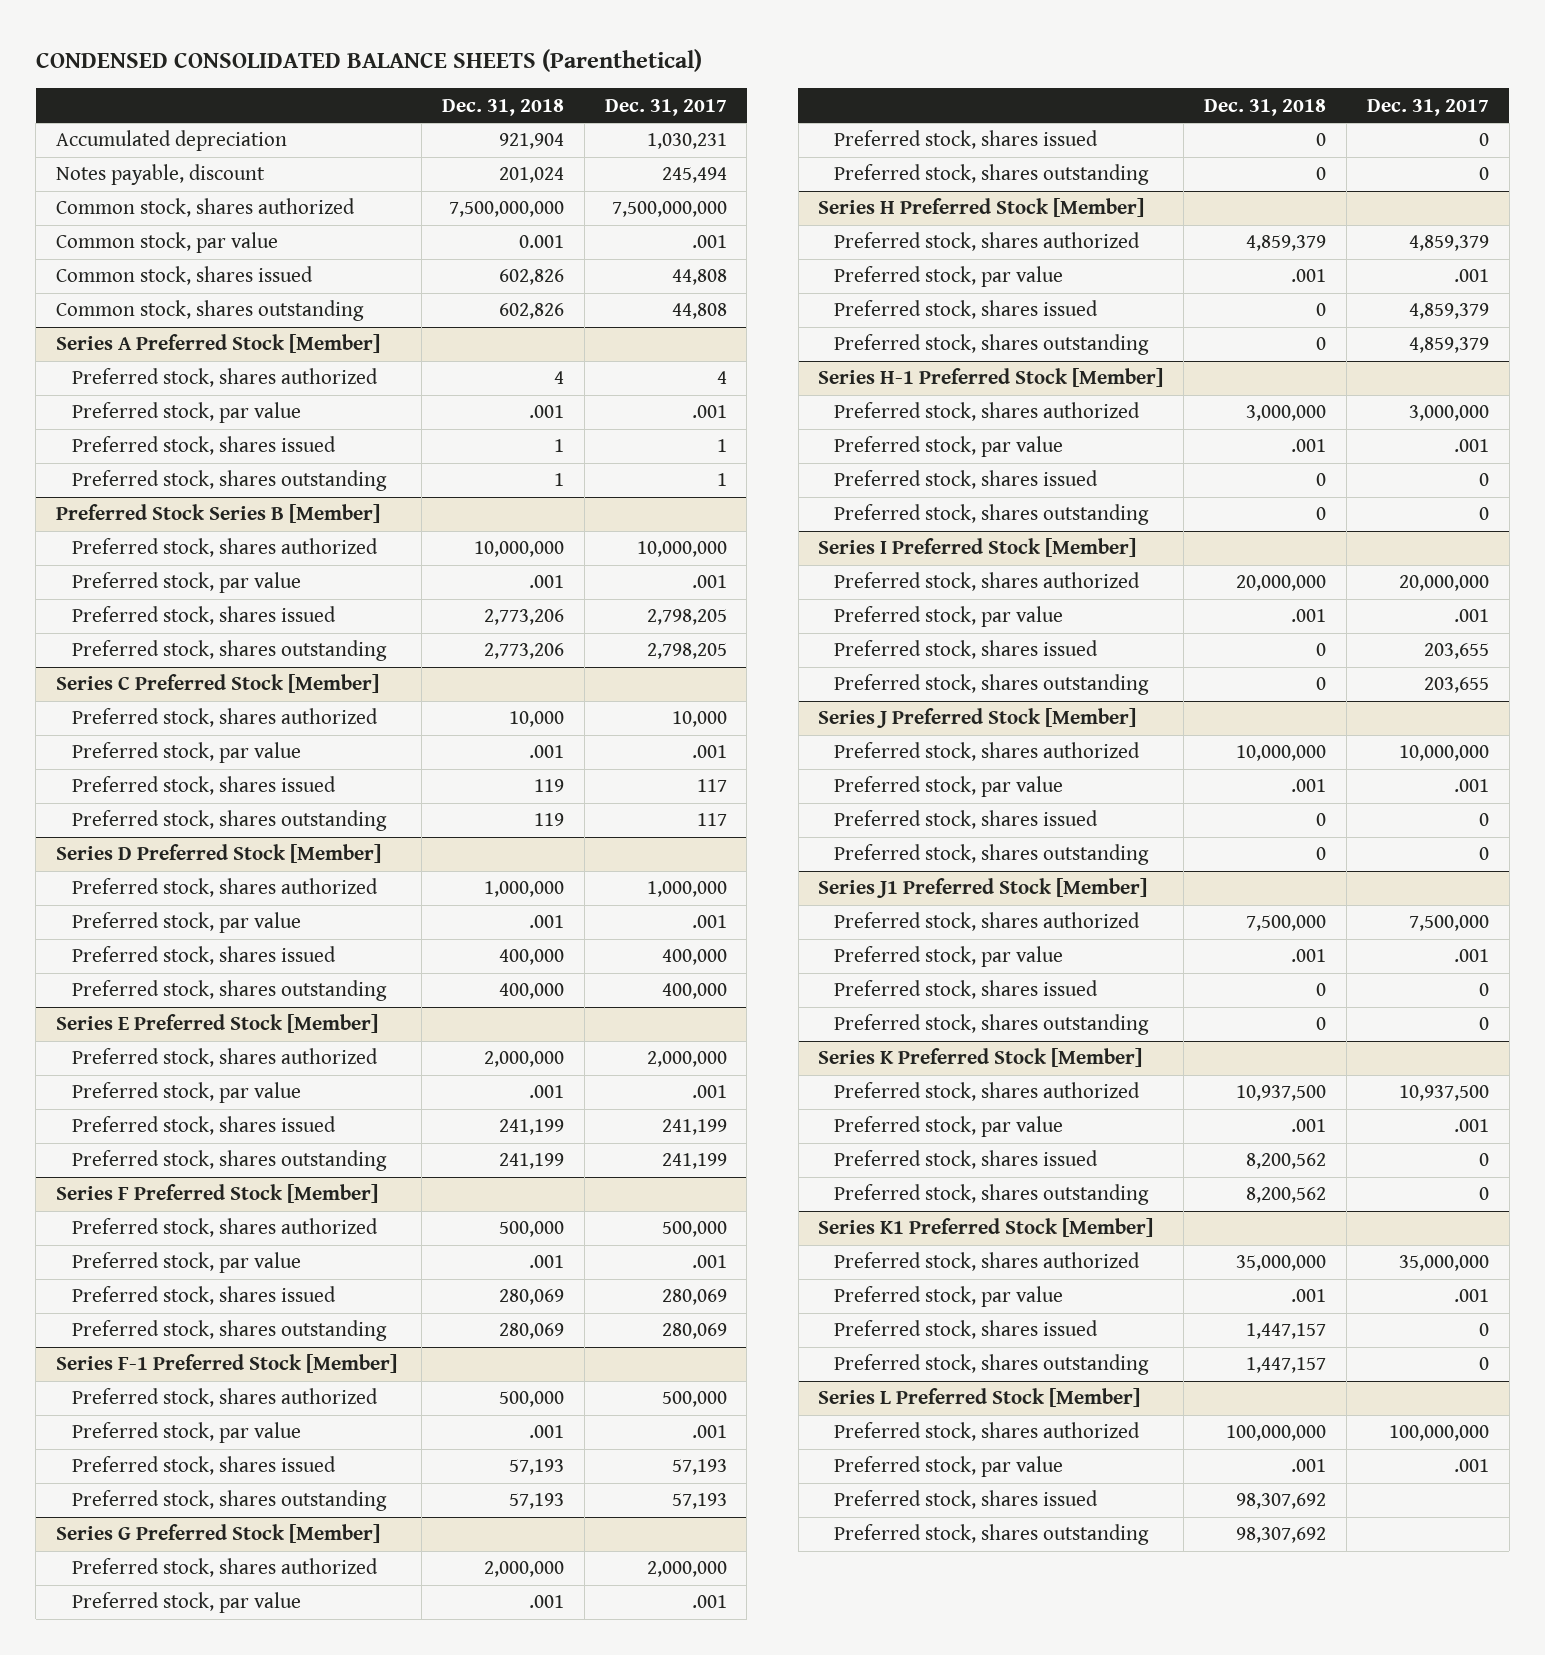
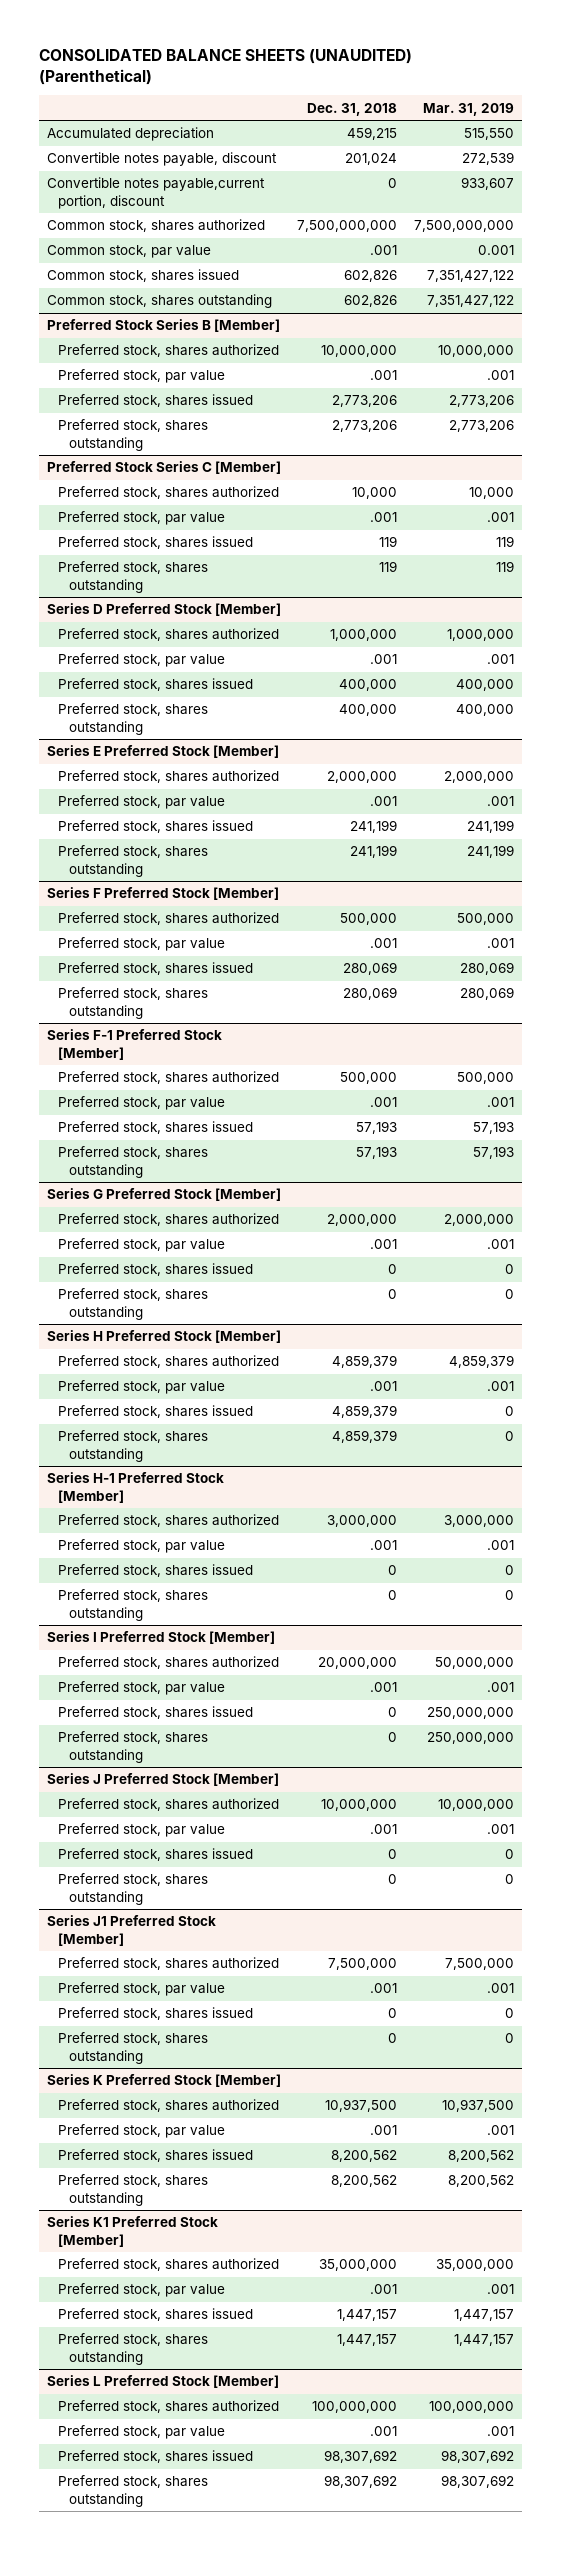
- CONDENSED CONSOLIDATED BALANCE SHEETS (Parenthetical)
+ CONSOLIDATED BALANCE SHEETS (UNAUDITED) (Parenthetical)
- | Dec. 31, 2018 | Dec. 31, 2017
+ | Dec. 31, 2018 | Mar. 31, 2019
- Accumulated depreciation | 921,904 | 1,030,231
- Notes payable, discount | 201,024 | 245,494
+ Accumulated depreciation | 459,215 | 515,550
+ Convertible notes payable, discount | 201,024 | 272,539
+ Convertible notes payable,current portion, discount | 0 | 933,607
- Common stock, par value | 0.001 | .001
+ Common stock, par value | .001 | 0.001
- Series A Preferred Stock [Member]
- Preferred stock, shares authorized | 4 | 4
- Preferred stock, par value | .001 | .001
- Preferred stock, shares issued | 1 | 1
- Preferred stock, shares outstanding | 1 | 1
- Series C Preferred Stock [Member]
+ Preferred Stock Series C [Member]
@ Series H Preferred Stock [Member]
- Preferred stock, shares issued | 0 | 4,859,379
- Preferred stock, shares outstanding | 0 | 4,859,379
+ Preferred stock, shares issued | 4,859,379 | 0
+ Preferred stock, shares outstanding | 4,859,379 | 0

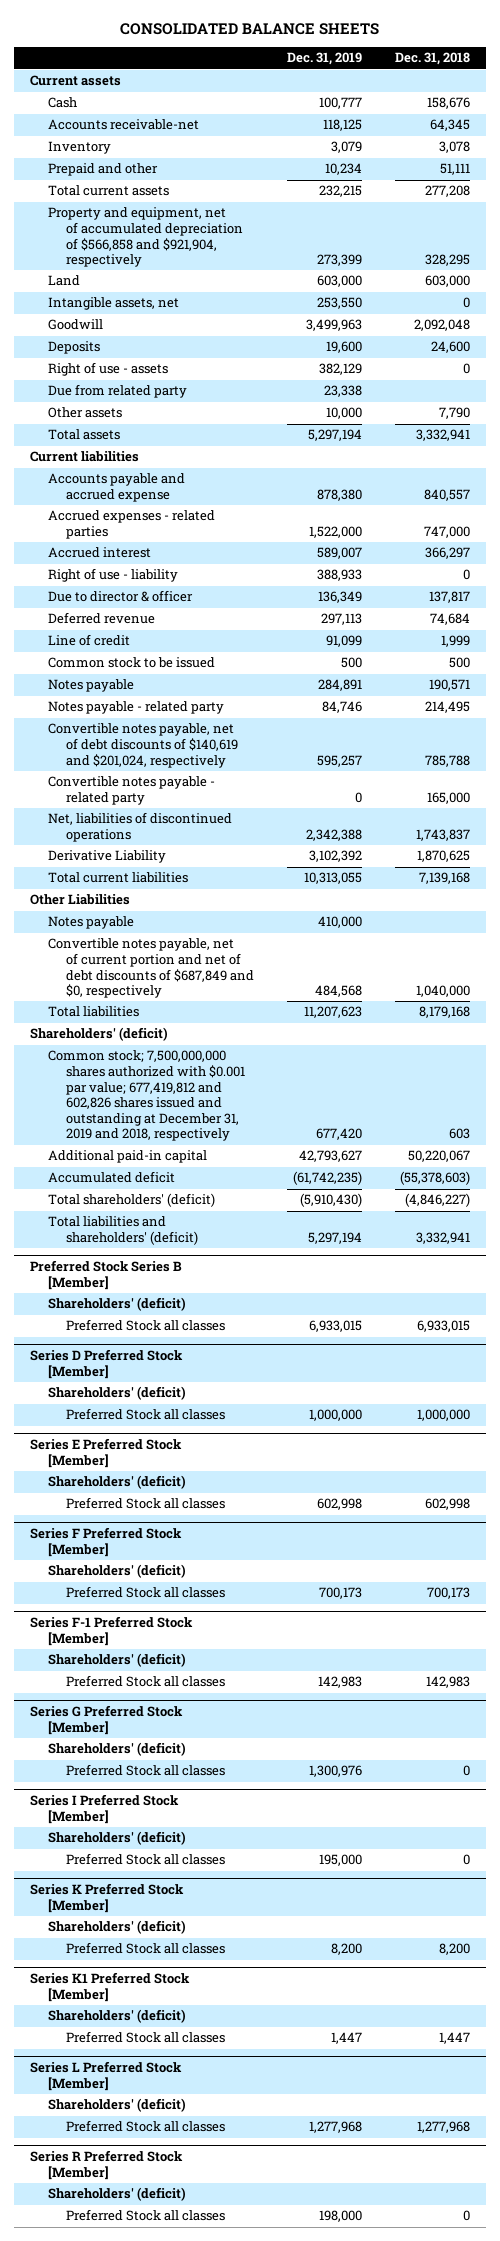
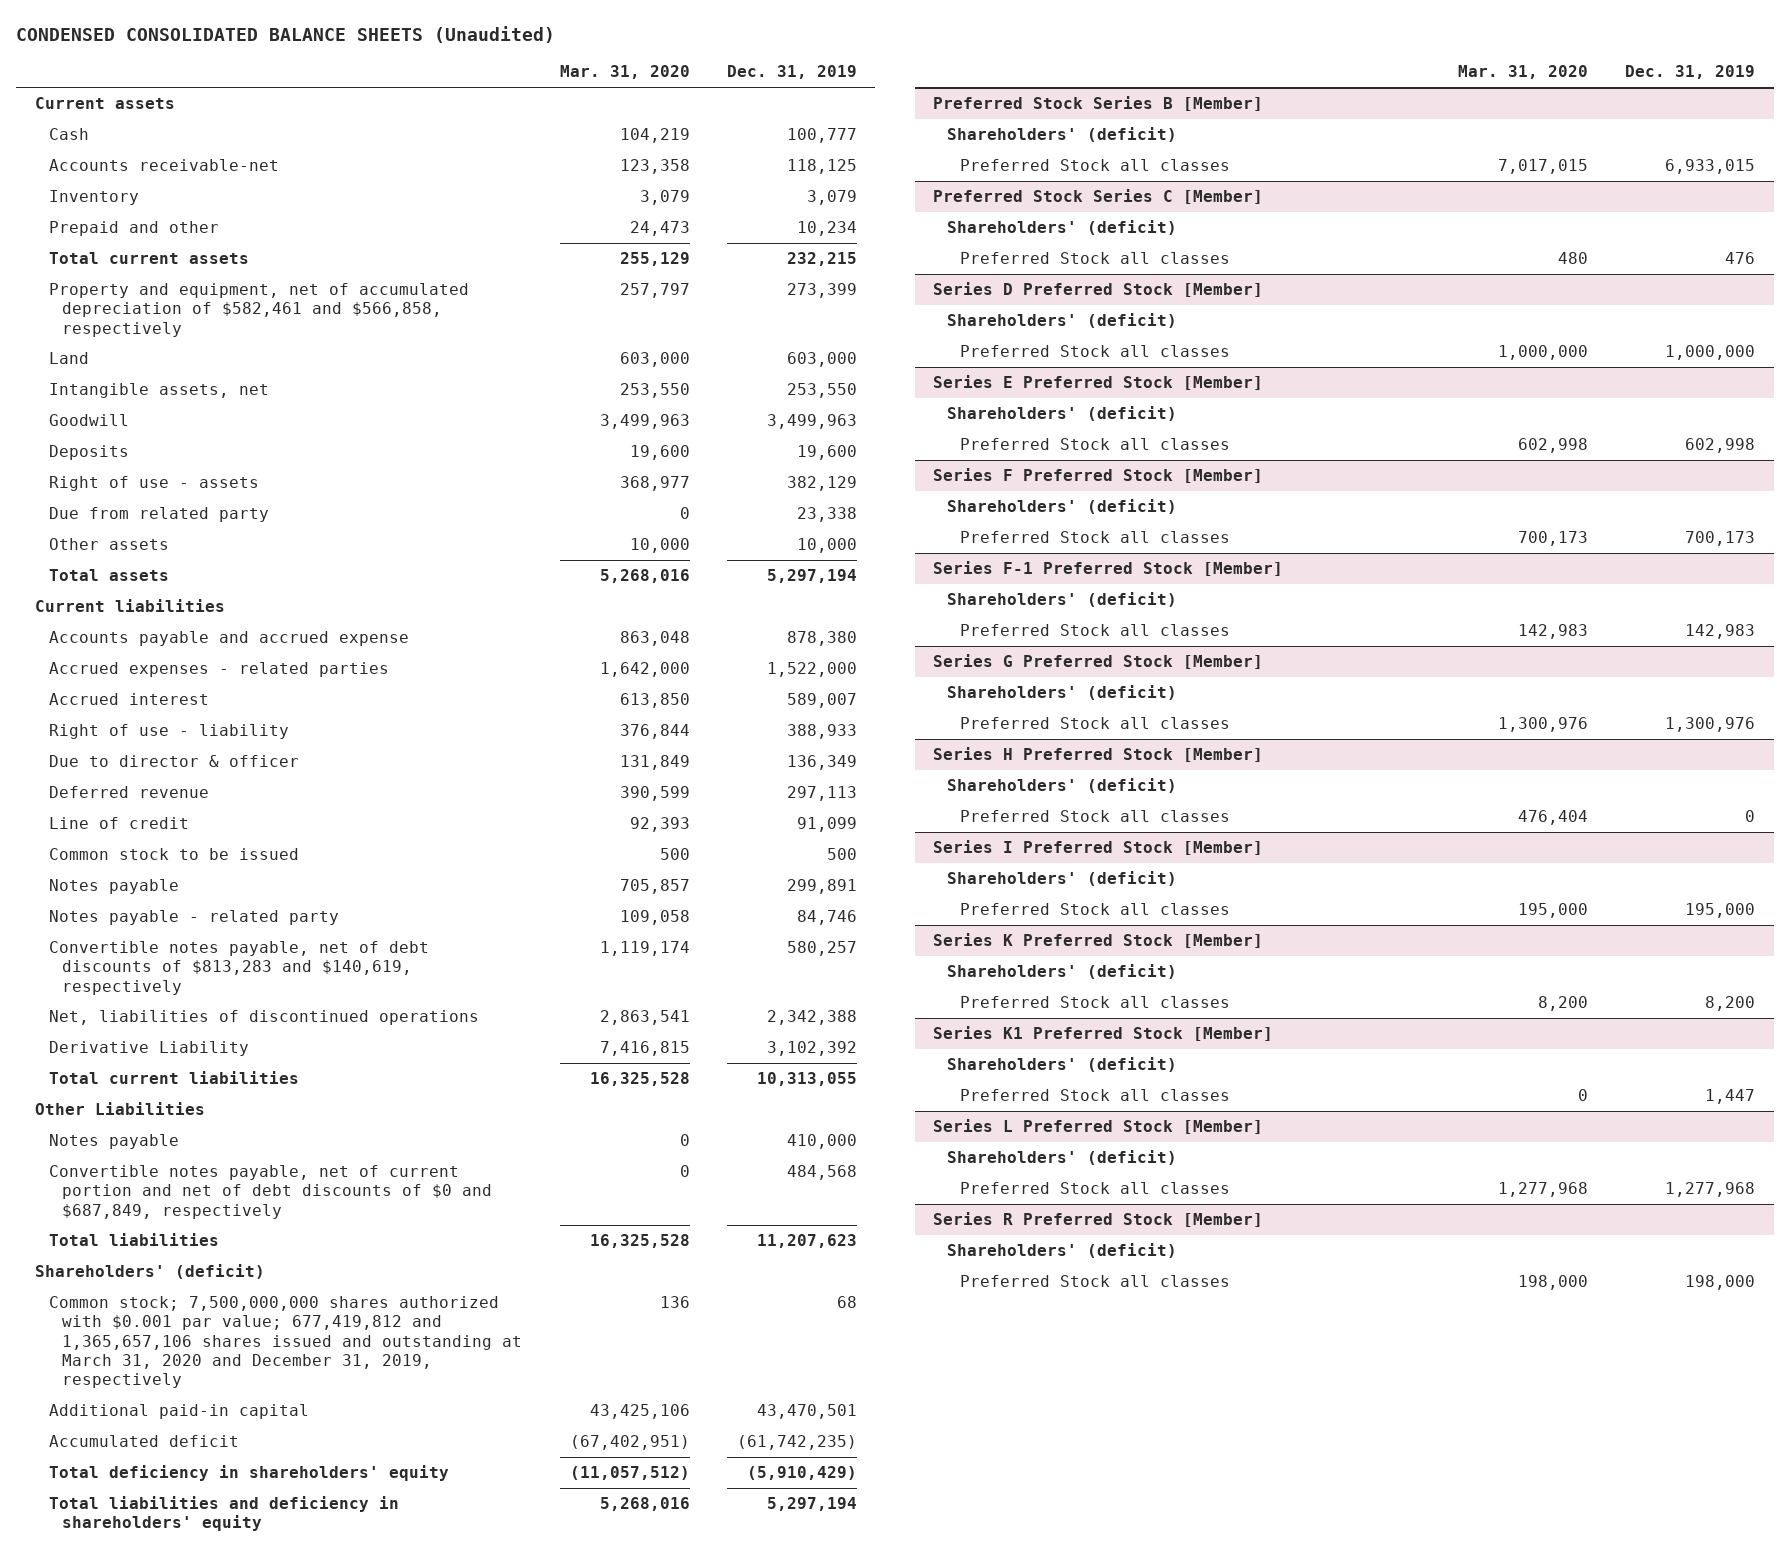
- CONSOLIDATED BALANCE SHEETS
+ CONDENSED CONSOLIDATED BALANCE SHEETS (Unaudited)
- | Dec. 31, 2019 | Dec. 31, 2018
+ | Mar. 31, 2020 | Dec. 31, 2019
- Property and equipment, net of accumulated depreciation of $566,858 and $921,904, respectively | 273,399 | 328,295
+ Property and equipment, net of accumulated depreciation of $582,461 and $566,858, respectively | 257,797 | 273,399
- Notes payable | 284,891 | 190,571
+ Notes payable | 705,857 | 299,891
- Convertible notes payable, net of debt discounts of $140,619 and $201,024, respectively | 595,257 | 785,788
- Convertible notes payable - related party | 0 | 165,000
+ Convertible notes payable, net of debt discounts of $813,283 and $140,619, respectively | 1,119,174 | 580,257
- Convertible notes payable, net of current portion and net of debt discounts of $687,849 and $0, respectively | 484,568 | 1,040,000
+ Convertible notes payable, net of current portion and net of debt discounts of $0 and $687,849, respectively | 0 | 484,568
- Common stock; 7,500,000,000 shares authorized with $0.001 par value; 677,419,812 and 602,826 shares issued and outstanding at December 31, 2019 and 2018, respectively | 677,420 | 603
- Additional paid-in capital | 42,793,627 | 50,220,067
+ Common stock; 7,500,000,000 shares authorized with $0.001 par value; 677,419,812 and 1,365,657,106 shares issued and outstanding at March 31, 2020 and December 31, 2019, respectively | 136 | 68
+ Additional paid-in capital | 43,425,106 | 43,470,501
- Total shareholders' (deficit) | (5,910,430) | (4,846,227)
- Total liabilities and shareholders' (deficit) | 5,297,194 | 3,332,941
+ Total deficiency in shareholders' equity | (11,057,512) | (5,910,429)
+ Total liabilities and deficiency in shareholders' equity | 5,268,016 | 5,297,194
+ Preferred Stock Series C [Member]
+ Shareholders' (deficit)
+ Preferred Stock all classes | 480 | 476
+ Series H Preferred Stock [Member]
+ Shareholders' (deficit)
+ Preferred Stock all classes | 476,404 | 0

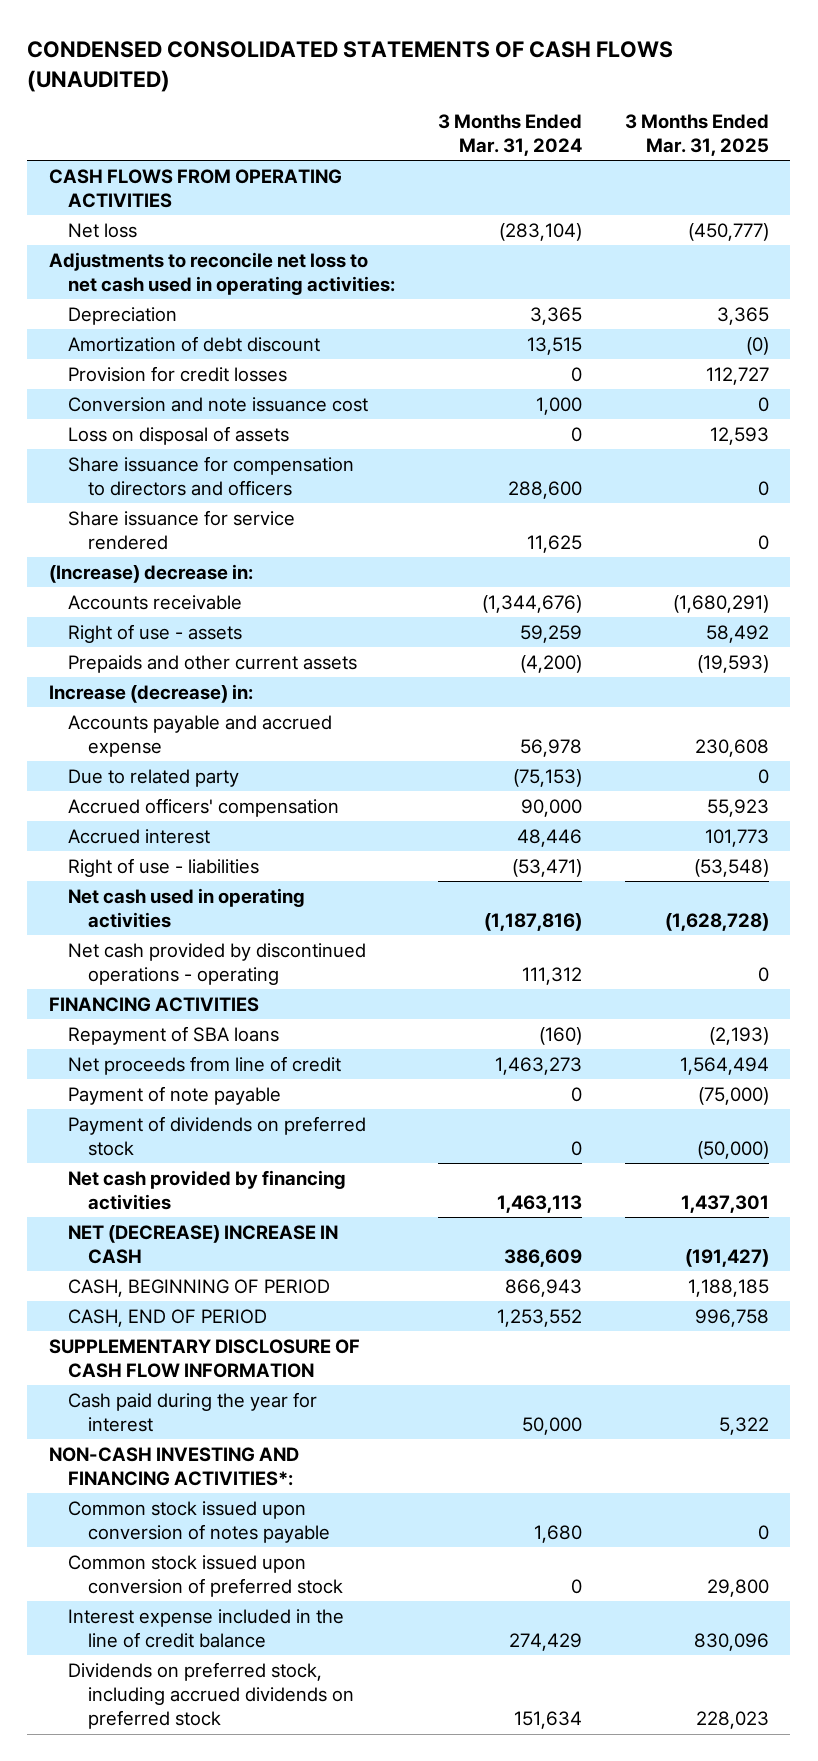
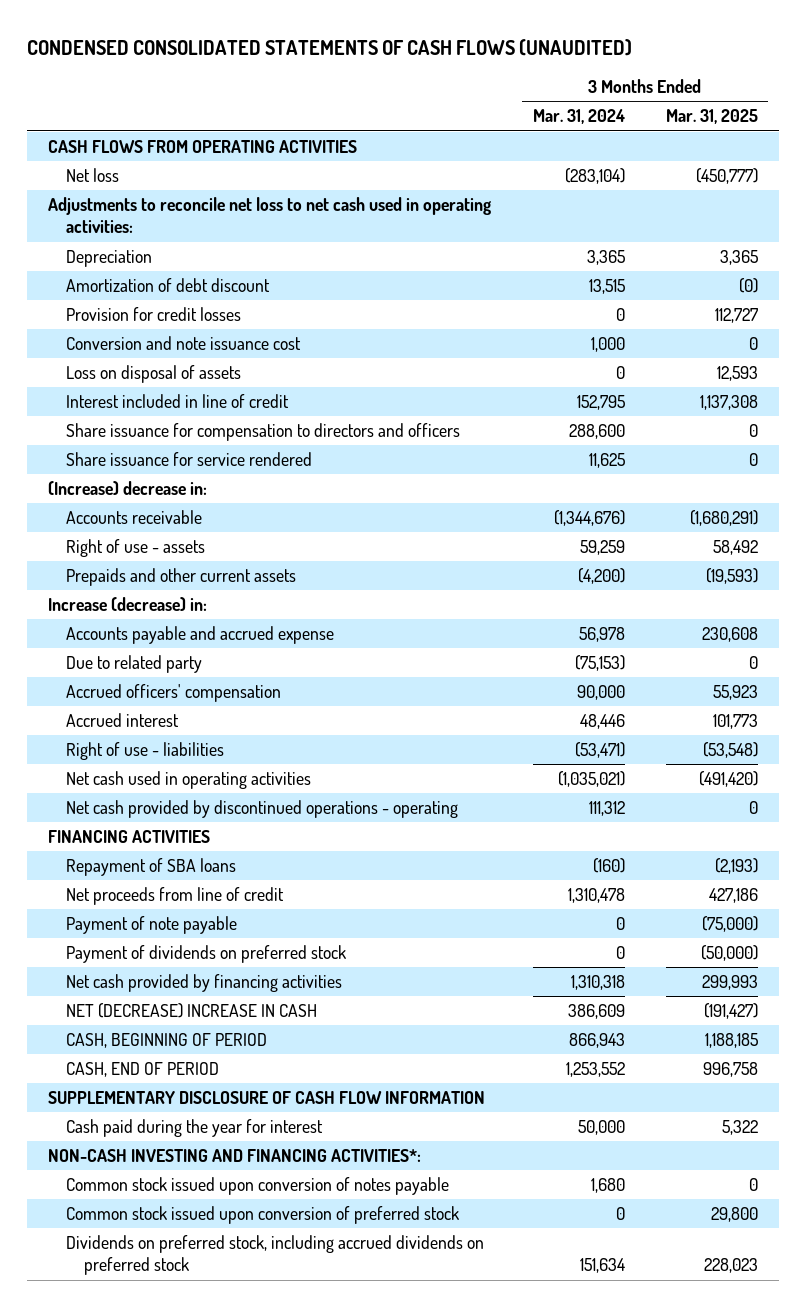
+ Interest included in line of credit | 152,795 | 1,137,308
- Net cash used in operating activities | (1,187,816) | (1,628,728)
+ Net cash used in operating activities | (1,035,021) | (491,420)
- Net proceeds from line of credit | 1,463,273 | 1,564,494
+ Net proceeds from line of credit | 1,310,478 | 427,186
- Net cash provided by financing activities | 1,463,113 | 1,437,301
+ Net cash provided by financing activities | 1,310,318 | 299,993
- Interest expense included in the line of credit balance | 274,429 | 830,096

